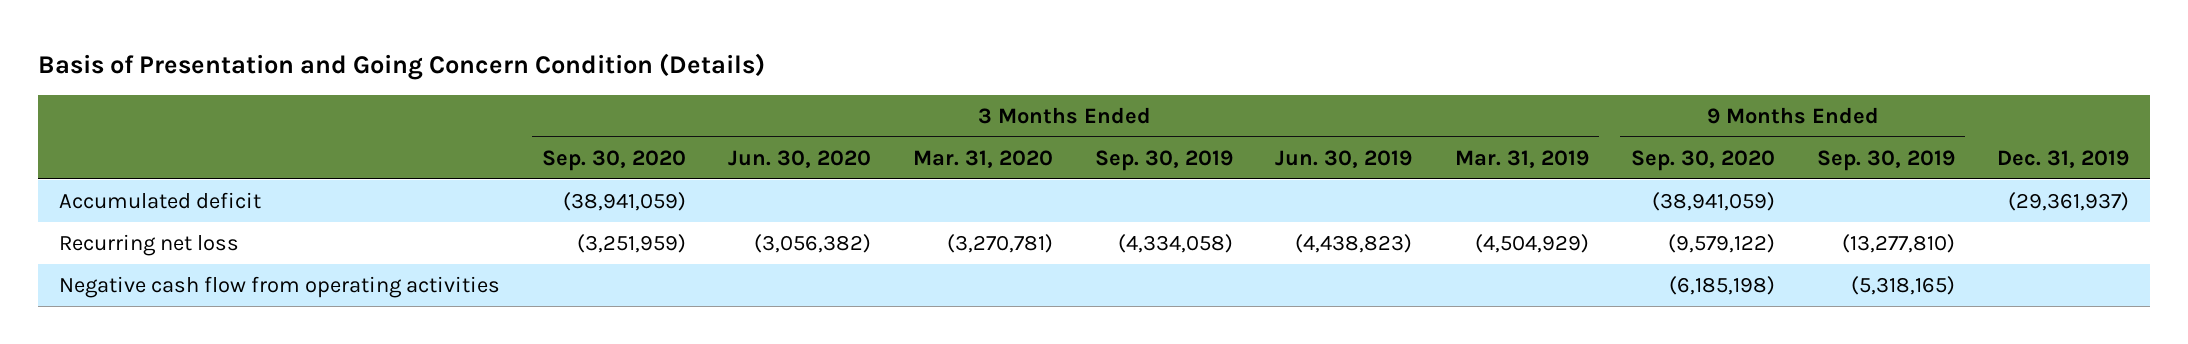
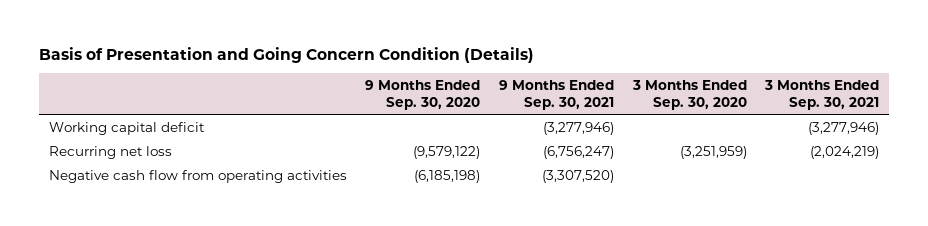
- | 3 Months Ended Sep. 30, 2020 | 3 Months Ended Jun. 30, 2020 | 3 Months Ended Mar. 31, 2020 | 3 Months Ended Sep. 30, 2019 | 3 Months Ended Jun. 30, 2019 | 3 Months Ended Mar. 31, 2019 | 9 Months Ended Sep. 30, 2020 | 9 Months Ended Sep. 30, 2019 | Dec. 31, 2019
+ | 9 Months Ended Sep. 30, 2020 | 9 Months Ended Sep. 30, 2021 | 3 Months Ended Sep. 30, 2020 | 3 Months Ended Sep. 30, 2021
- Accumulated deficit | (38,941,059) | | | | | | (38,941,059) | | (29,361,937)
+ Working capital deficit | | (3,277,946) | | (3,277,946)

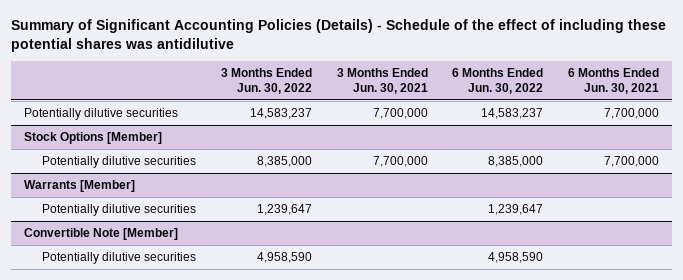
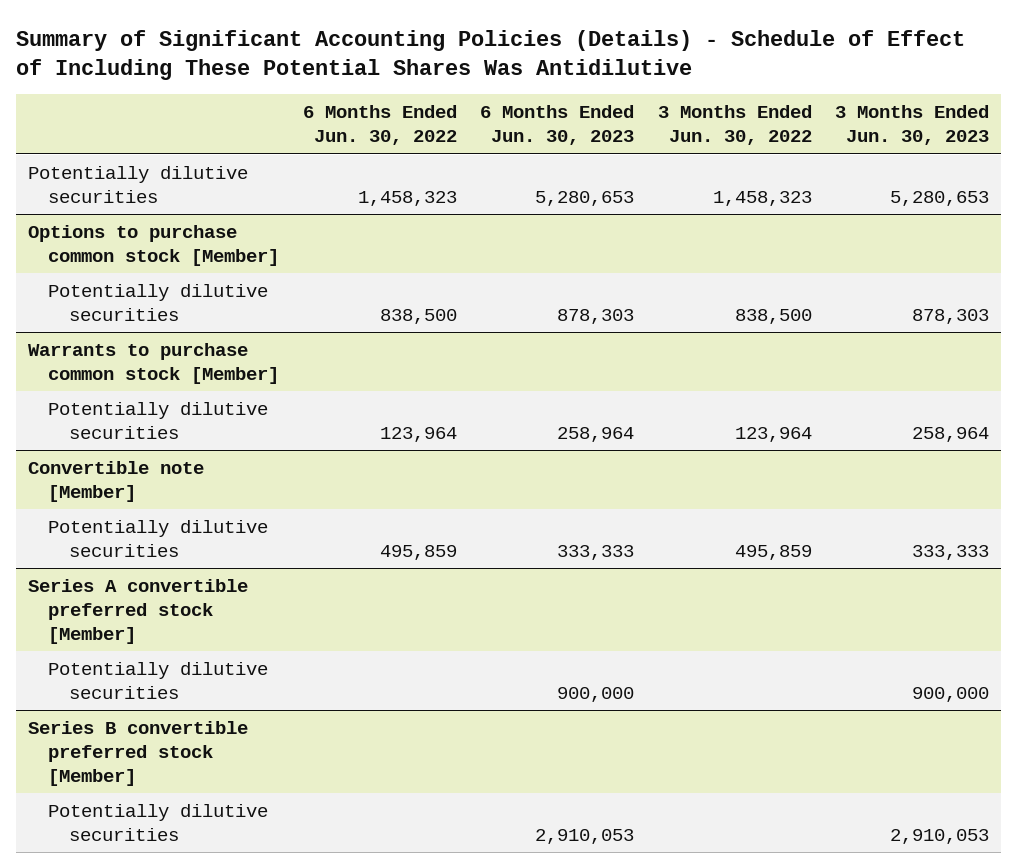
- Summary of Significant Accounting Policies (Details) - Schedule of the effect of including these potential shares was antidilutive
+ Summary of Significant Accounting Policies (Details) - Schedule of Effect of Including These Potential Shares Was Antidilutive
- | 3 Months Ended Jun. 30, 2022 | 3 Months Ended Jun. 30, 2021 | 6 Months Ended Jun. 30, 2022 | 6 Months Ended Jun. 30, 2021
+ | 6 Months Ended Jun. 30, 2022 | 6 Months Ended Jun. 30, 2023 | 3 Months Ended Jun. 30, 2022 | 3 Months Ended Jun. 30, 2023
- Potentially dilutive securities | 14,583,237 | 7,700,000 | 14,583,237 | 7,700,000
- Stock Options [Member]
- Potentially dilutive securities | 8,385,000 | 7,700,000 | 8,385,000 | 7,700,000
- Warrants [Member]
- Potentially dilutive securities | 1,239,647 | | 1,239,647 |
- Convertible Note [Member]
- Potentially dilutive securities | 4,958,590 | | 4,958,590 |
+ Potentially dilutive securities | 1,458,323 | 5,280,653 | 1,458,323 | 5,280,653
+ Options to purchase common stock [Member]
+ Potentially dilutive securities | 838,500 | 878,303 | 838,500 | 878,303
+ Warrants to purchase common stock [Member]
+ Potentially dilutive securities | 123,964 | 258,964 | 123,964 | 258,964
+ Convertible note [Member]
+ Potentially dilutive securities | 495,859 | 333,333 | 495,859 | 333,333
+ Series A convertible preferred stock [Member]
+ Potentially dilutive securities | | 900,000 | | 900,000
+ Series B convertible preferred stock [Member]
+ Potentially dilutive securities | | 2,910,053 | | 2,910,053

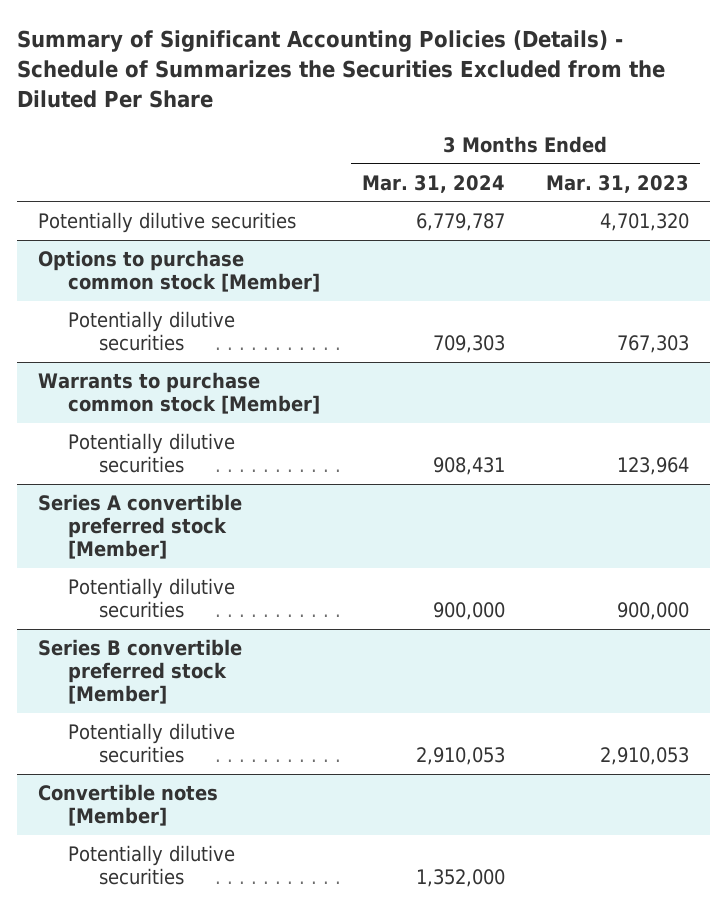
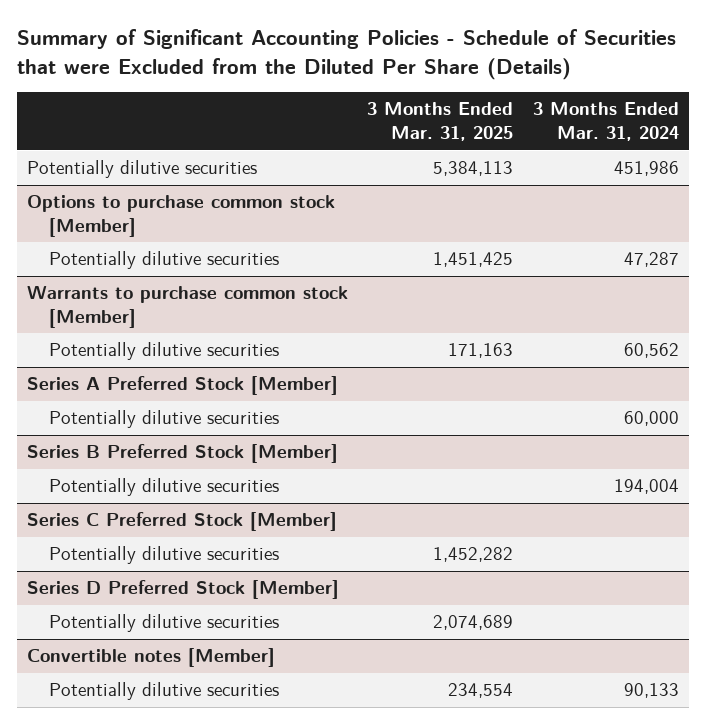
- Summary of Significant Accounting Policies (Details) - Schedule of Summarizes the Securities Excluded from the Diluted Per Share
+ Summary of Significant Accounting Policies - Schedule of Securities that were Excluded from the Diluted Per Share (Details)
- | 3 Months Ended Mar. 31, 2024 | 3 Months Ended Mar. 31, 2023
+ | 3 Months Ended Mar. 31, 2025 | 3 Months Ended Mar. 31, 2024
- Potentially dilutive securities | 6,779,787 | 4,701,320
+ Potentially dilutive securities | 5,384,113 | 451,986
@ Options to purchase common stock [Member]
- Potentially dilutive securities | 709,303 | 767,303
+ Potentially dilutive securities | 1,451,425 | 47,287
@ Warrants to purchase common stock [Member]
- Potentially dilutive securities | 908,431 | 123,964
- Series A convertible preferred stock [Member]
- Potentially dilutive securities | 900,000 | 900,000
- Series B convertible preferred stock [Member]
- Potentially dilutive securities | 2,910,053 | 2,910,053
@ Warrants to purchase common stock [Member]
+ Potentially dilutive securities | 171,163 | 60,562
+ Series A Preferred Stock [Member]
+ Potentially dilutive securities | | 60,000
+ Series B Preferred Stock [Member]
+ Potentially dilutive securities | | 194,004
+ Series C Preferred Stock [Member]
+ Potentially dilutive securities | 1,452,282 |
+ Series D Preferred Stock [Member]
+ Potentially dilutive securities | 2,074,689 |
@ Convertible notes [Member]
- Potentially dilutive securities | 1,352,000 |
+ Potentially dilutive securities | 234,554 | 90,133

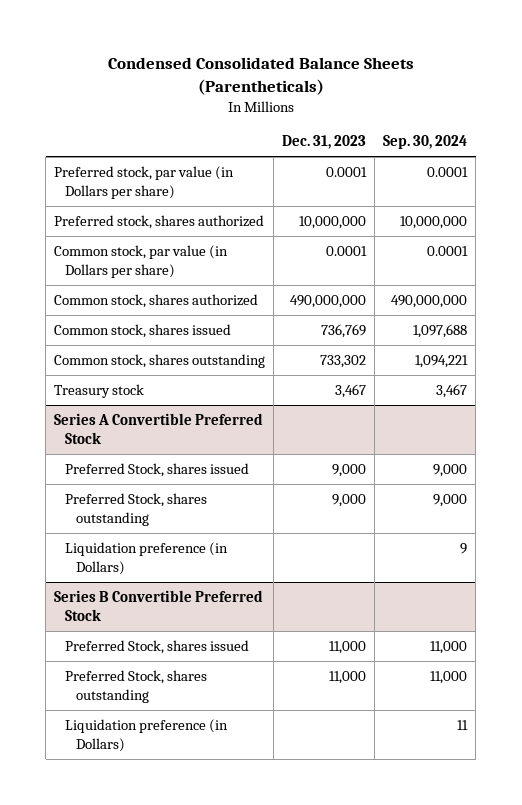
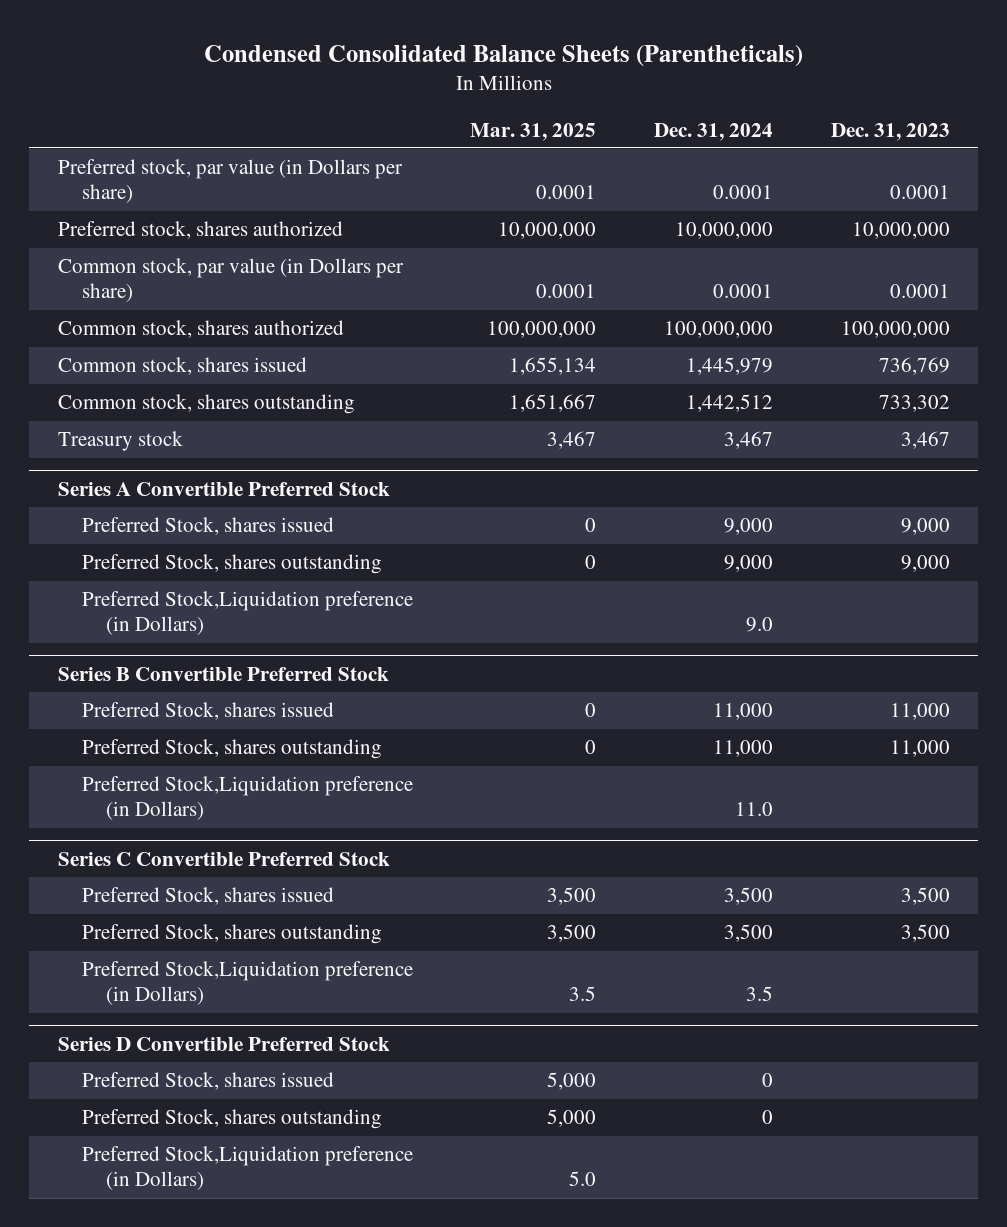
- | Dec. 31, 2023 | Sep. 30, 2024
+ | Mar. 31, 2025 | Dec. 31, 2024 | Dec. 31, 2023
- Common stock, shares authorized | 490,000,000 | 490,000,000
+ Common stock, shares authorized | 100,000,000 | 100,000,000 | 100,000,000
@ Series A Convertible Preferred Stock
- Liquidation preference (in Dollars) | | 9
+ Preferred Stock,Liquidation preference (in Dollars) | | 9.0 |
@ Series B Convertible Preferred Stock
- Liquidation preference (in Dollars) | | 11
+ Preferred Stock,Liquidation preference (in Dollars) | | 11.0 |
+ Series C Convertible Preferred Stock
+ Preferred Stock, shares issued | 3,500 | 3,500 | 3,500
+ Preferred Stock, shares outstanding | 3,500 | 3,500 | 3,500
+ Preferred Stock,Liquidation preference (in Dollars) | 3.5 | 3.5 |
+ Series D Convertible Preferred Stock
+ Preferred Stock, shares issued | 5,000 | 0 |
+ Preferred Stock, shares outstanding | 5,000 | 0 |
+ Preferred Stock,Liquidation preference (in Dollars) | 5.0 | |

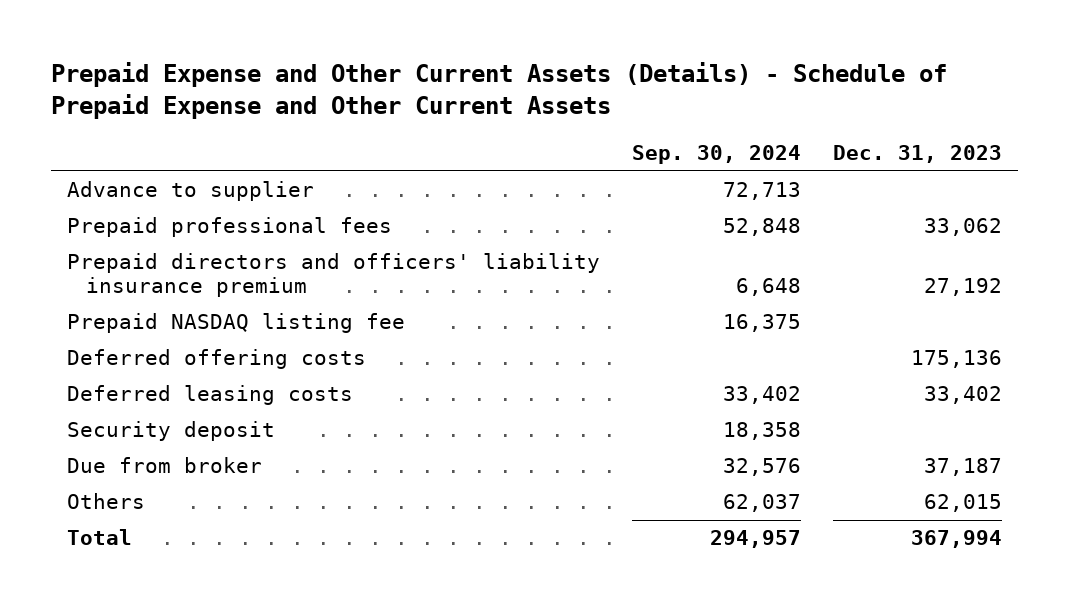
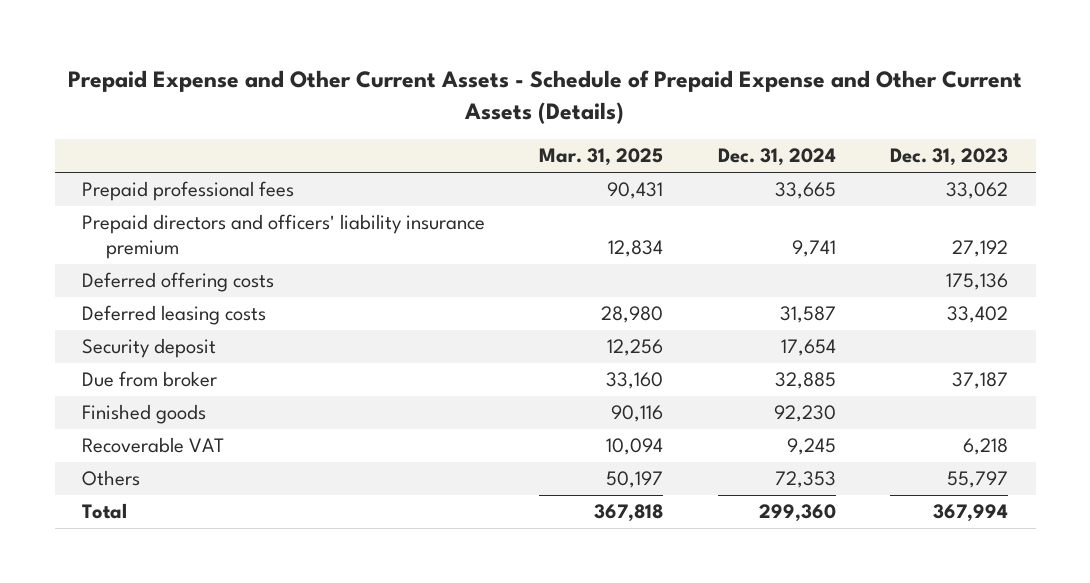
- Prepaid Expense and Other Current Assets (Details) - Schedule of Prepaid Expense and Other Current Assets
+ Prepaid Expense and Other Current Assets - Schedule of Prepaid Expense and Other Current Assets (Details)
- | Sep. 30, 2024 | Dec. 31, 2023
+ | Mar. 31, 2025 | Dec. 31, 2024 | Dec. 31, 2023
- Advance to supplier | 72,713 |
- Prepaid NASDAQ listing fee | 16,375 |
- Others | 62,037 | 62,015
+ Finished goods | 90,116 | 92,230 |
+ Recoverable VAT | 10,094 | 9,245 | 6,218
+ Others | 50,197 | 72,353 | 55,797

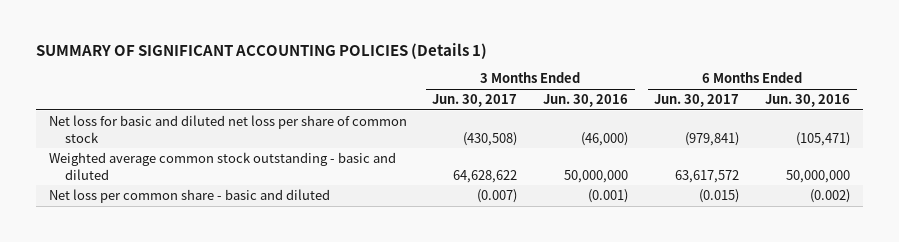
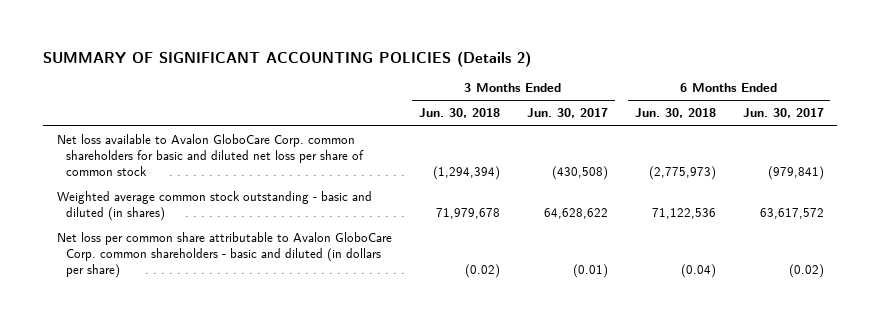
- SUMMARY OF SIGNIFICANT ACCOUNTING POLICIES (Details 1)
+ SUMMARY OF SIGNIFICANT ACCOUNTING POLICIES (Details 2)
- | 3 Months Ended Jun. 30, 2017 | 3 Months Ended Jun. 30, 2016 | 6 Months Ended Jun. 30, 2017 | 6 Months Ended Jun. 30, 2016
+ | 3 Months Ended Jun. 30, 2018 | 3 Months Ended Jun. 30, 2017 | 6 Months Ended Jun. 30, 2018 | 6 Months Ended Jun. 30, 2017
- Net loss for basic and diluted net loss per share of common stock | (430,508) | (46,000) | (979,841) | (105,471)
- Weighted average common stock outstanding - basic and diluted | 64,628,622 | 50,000,000 | 63,617,572 | 50,000,000
- Net loss per common share - basic and diluted | (0.007) | (0.001) | (0.015) | (0.002)
+ Net loss available to Avalon GloboCare Corp. common shareholders for basic and diluted net loss per share of common stock | (1,294,394) | (430,508) | (2,775,973) | (979,841)
+ Weighted average common stock outstanding - basic and diluted (in shares) | 71,979,678 | 64,628,622 | 71,122,536 | 63,617,572
+ Net loss per common share attributable to Avalon GloboCare Corp. common shareholders - basic and diluted (in dollars per share) | (0.02) | (0.01) | (0.04) | (0.02)

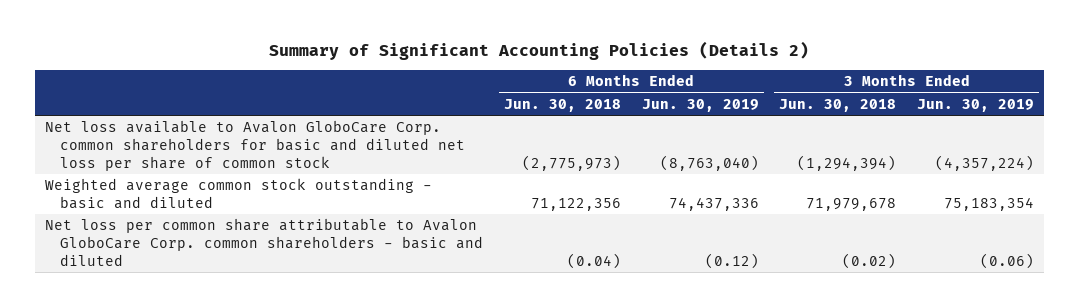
- SUMMARY OF SIGNIFICANT ACCOUNTING POLICIES (Details 2)
+ Summary of Significant Accounting Policies (Details 2)
- | 3 Months Ended Jun. 30, 2018 | 3 Months Ended Jun. 30, 2017 | 6 Months Ended Jun. 30, 2018 | 6 Months Ended Jun. 30, 2017
+ | 6 Months Ended Jun. 30, 2018 | 6 Months Ended Jun. 30, 2019 | 3 Months Ended Jun. 30, 2018 | 3 Months Ended Jun. 30, 2019
- Weighted average common stock outstanding - basic and diluted (in shares) | 71,979,678 | 64,628,622 | 71,122,536 | 63,617,572
- Net loss per common share attributable to Avalon GloboCare Corp. common shareholders - basic and diluted (in dollars per share) | (0.02) | (0.01) | (0.04) | (0.02)
+ Weighted average common stock outstanding - basic and diluted | 71,122,356 | 74,437,336 | 71,979,678 | 75,183,354
+ Net loss per common share attributable to Avalon GloboCare Corp. common shareholders - basic and diluted | (0.04) | (0.12) | (0.02) | (0.06)

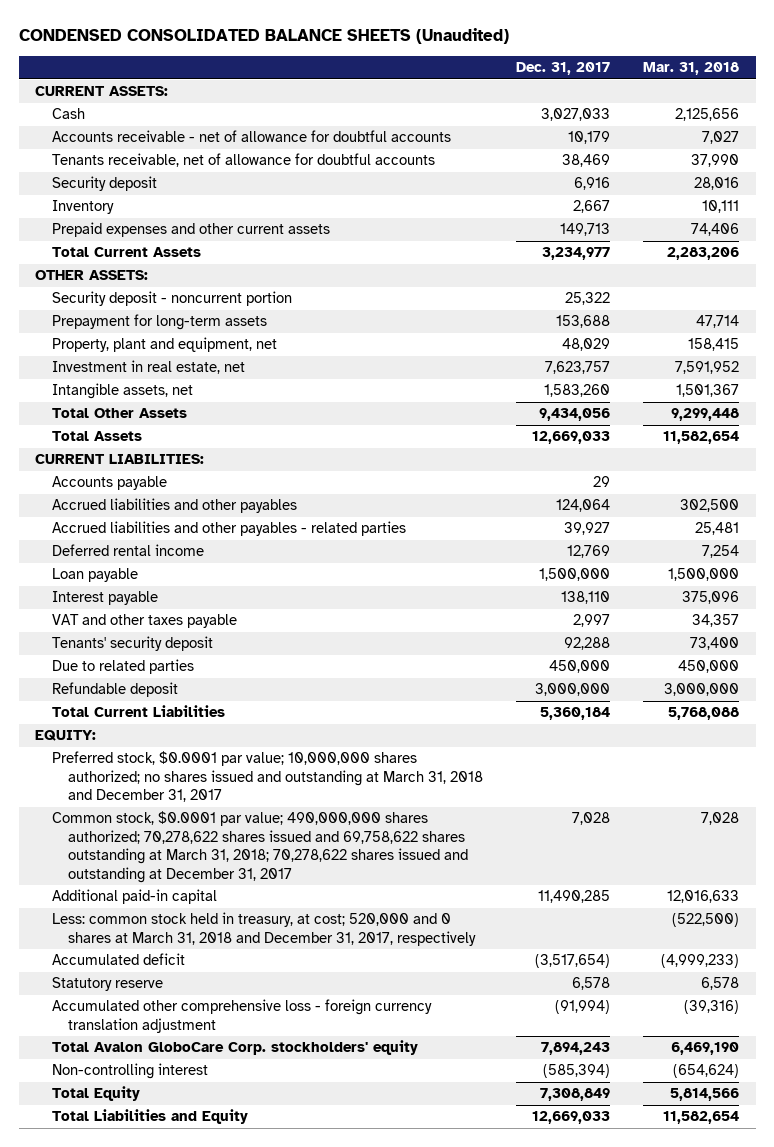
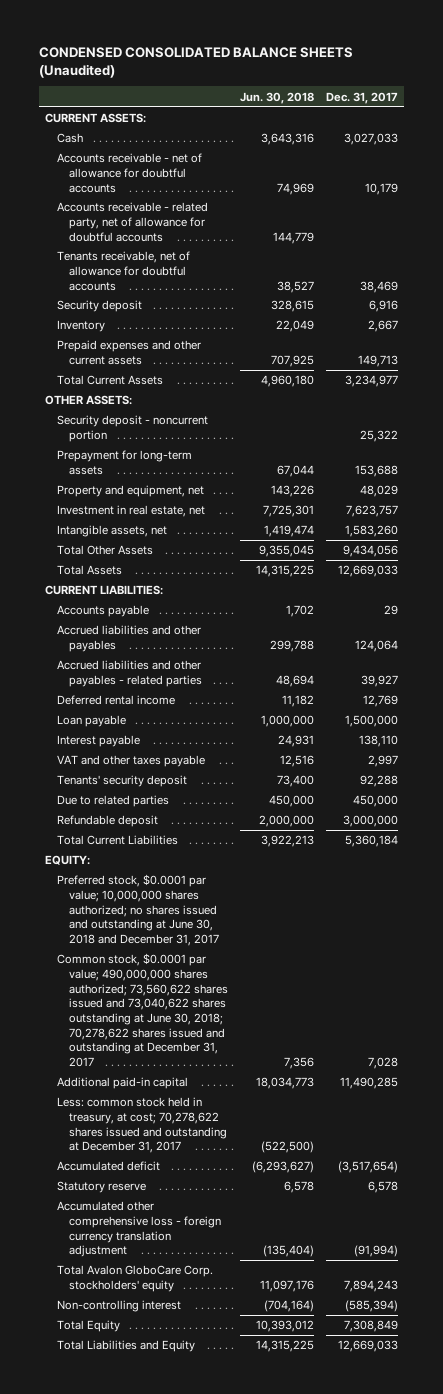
- | Dec. 31, 2017 | Mar. 31, 2018
+ | Jun. 30, 2018 | Dec. 31, 2017
+ Accounts receivable - related party, net of allowance for doubtful accounts | 144,779 |
- Property, plant and equipment, net | 48,029 | 158,415
+ Property and equipment, net | 143,226 | 48,029
- Preferred stock, $0.0001 par value; 10,000,000 shares authorized; no shares issued and outstanding at March 31, 2018 and December 31, 2017
- Common stock, $0.0001 par value; 490,000,000 shares authorized; 70,278,622 shares issued and 69,758,622 shares outstanding at March 31, 2018; 70,278,622 shares issued and outstanding at December 31, 2017 | 7,028 | 7,028
+ Preferred stock, $0.0001 par value; 10,000,000 shares authorized; no shares issued and outstanding at June 30, 2018 and December 31, 2017
+ Common stock, $0.0001 par value; 490,000,000 shares authorized; 73,560,622 shares issued and 73,040,622 shares outstanding at June 30, 2018; 70,278,622 shares issued and outstanding at December 31, 2017 | 7,356 | 7,028
- Less: common stock held in treasury, at cost; 520,000 and 0 shares at March 31, 2018 and December 31, 2017, respectively | | (522,500)
+ Less: common stock held in treasury, at cost; 70,278,622 shares issued and outstanding at December 31, 2017 | (522,500) |

